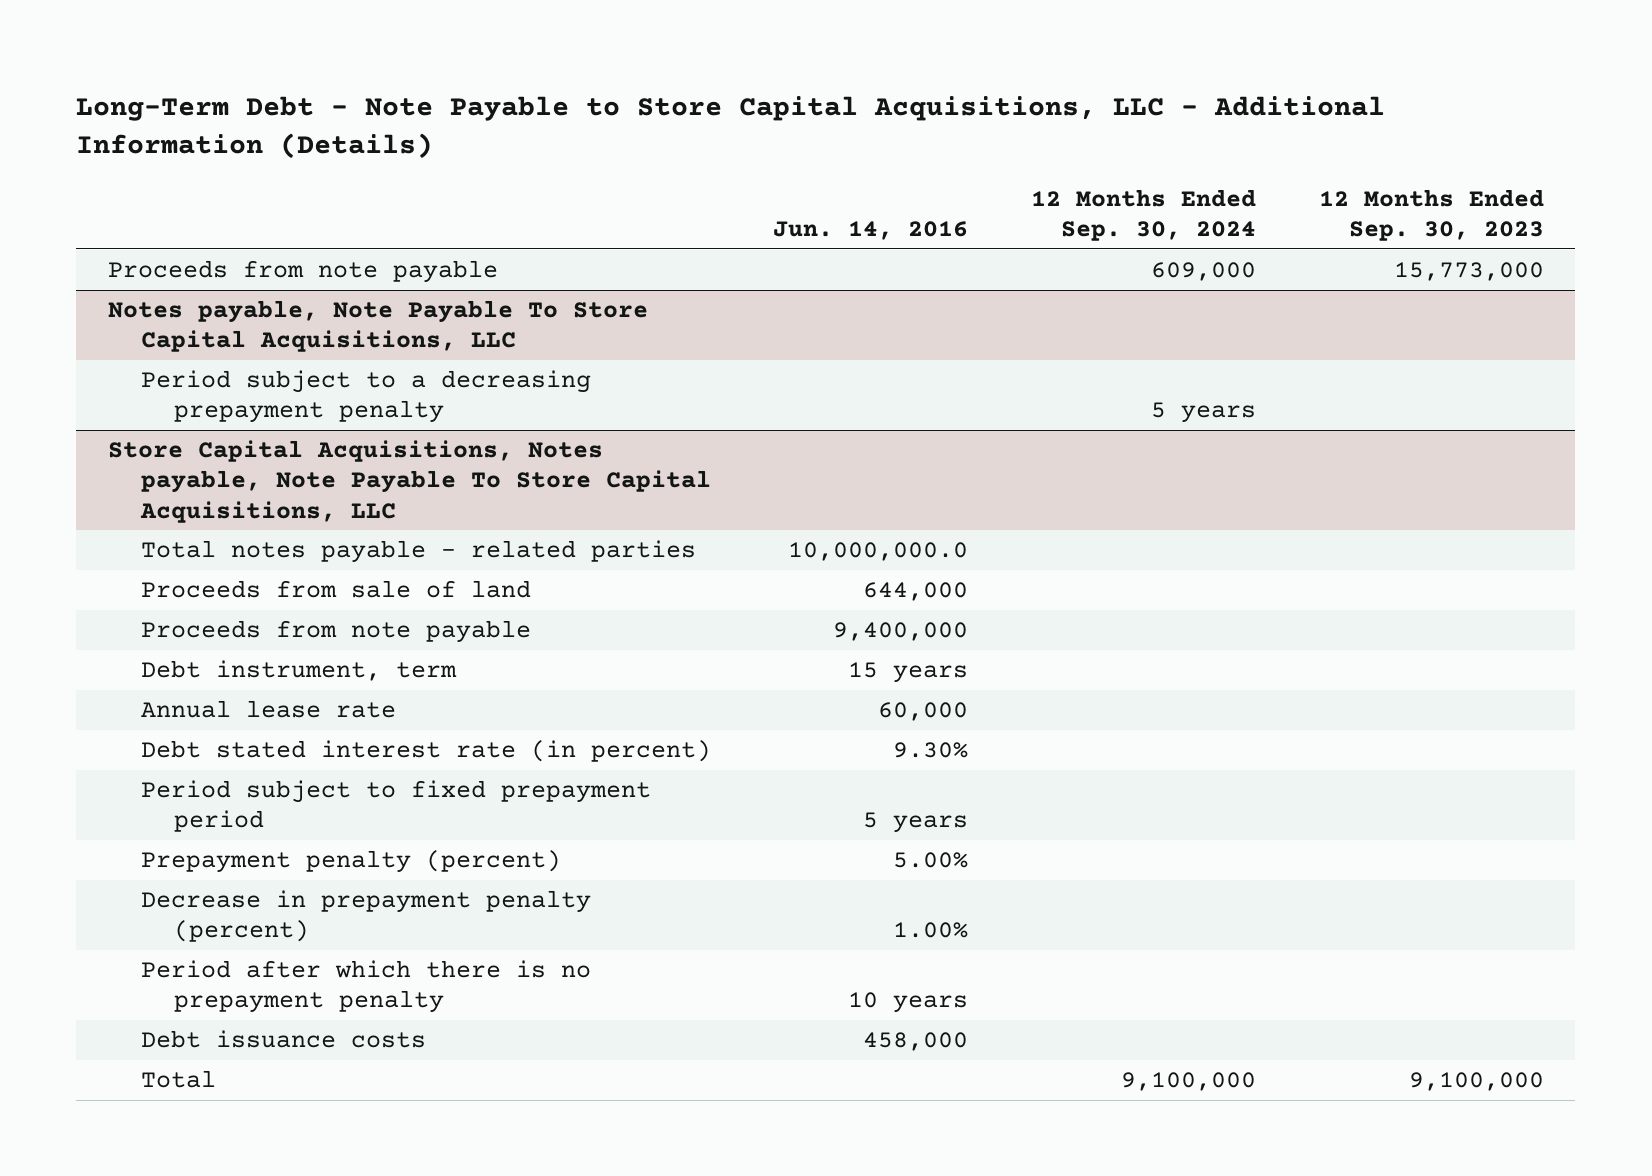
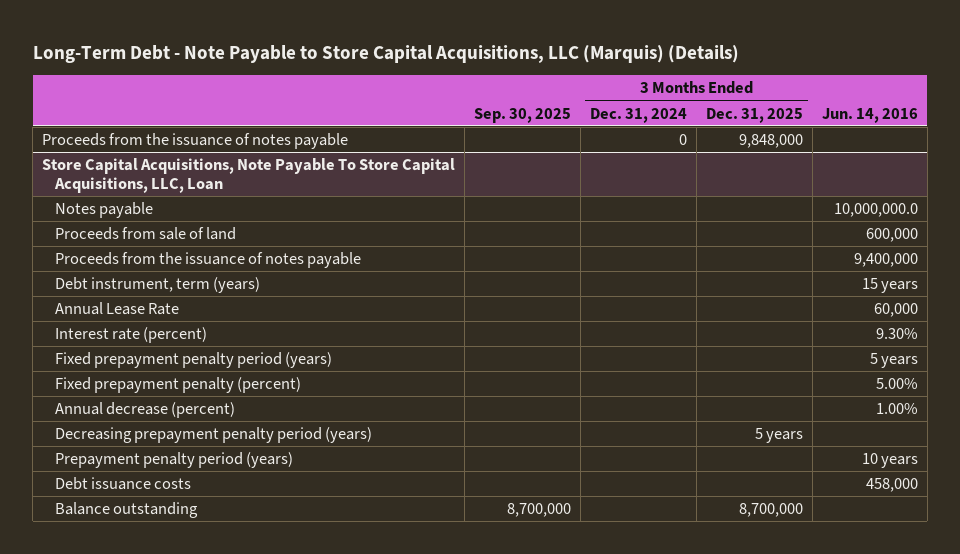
- Long-Term Debt - Note Payable to Store Capital Acquisitions, LLC - Additional Information (Details)
+ Long-Term Debt - Note Payable to Store Capital Acquisitions, LLC (Marquis) (Details)
- | Jun. 14, 2016 | 12 Months Ended Sep. 30, 2024 | 12 Months Ended Sep. 30, 2023
+ | Sep. 30, 2025 | 3 Months Ended Dec. 31, 2024 | 3 Months Ended Dec. 31, 2025 | Jun. 14, 2016
- Proceeds from note payable | | 609,000 | 15,773,000
- Notes payable, Note Payable To Store Capital Acquisitions, LLC
- Period subject to a decreasing prepayment penalty | | 5 years |
- Store Capital Acquisitions, Notes payable, Note Payable To Store Capital Acquisitions, LLC
- Total notes payable - related parties | 10,000,000.0 | |
- Proceeds from sale of land | 644,000 | |
- Proceeds from note payable | 9,400,000 | |
- Debt instrument, term | 15 years | |
- Annual lease rate | 60,000 | |
- Debt stated interest rate (in percent) | 9.30% | |
- Period subject to fixed prepayment period | 5 years | |
- Prepayment penalty (percent) | 5.00% | |
- Decrease in prepayment penalty (percent) | 1.00% | |
- Period after which there is no prepayment penalty | 10 years | |
+ Proceeds from the issuance of notes payable | | 0 | 9,848,000 |
+ Store Capital Acquisitions, Note Payable To Store Capital Acquisitions, LLC, Loan
+ Notes payable | | | | 10,000,000.0
+ Proceeds from sale of land | | | | 600,000
+ Proceeds from the issuance of notes payable | | | | 9,400,000
+ Debt instrument, term (years) | | | | 15 years
+ Annual Lease Rate | | | | 60,000
+ Interest rate (percent) | | | | 9.30%
+ Fixed prepayment penalty period (years) | | | | 5 years
+ Fixed prepayment penalty (percent) | | | | 5.00%
+ Annual decrease (percent) | | | | 1.00%
+ Decreasing prepayment penalty period (years) | | | 5 years |
+ Prepayment penalty period (years) | | | | 10 years
- Total | | 9,100,000 | 9,100,000
+ Balance outstanding | 8,700,000 | | 8,700,000 |

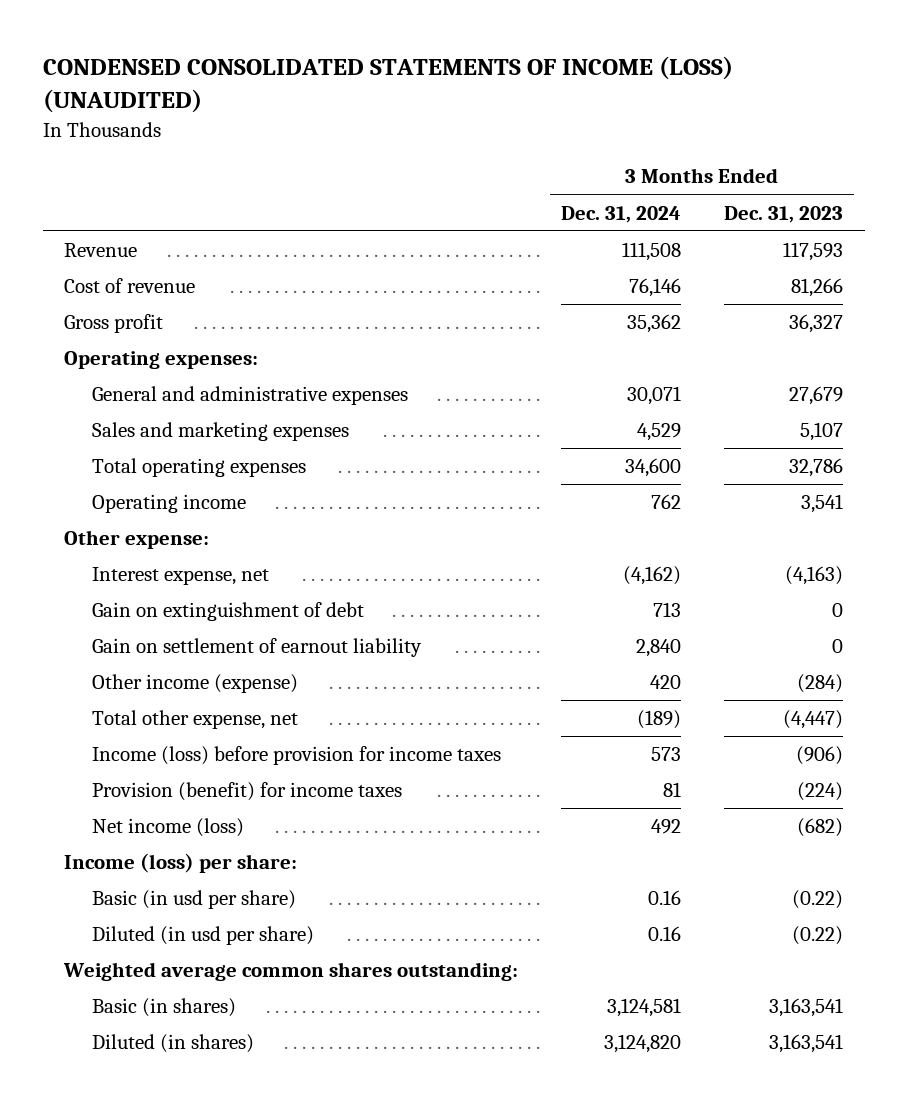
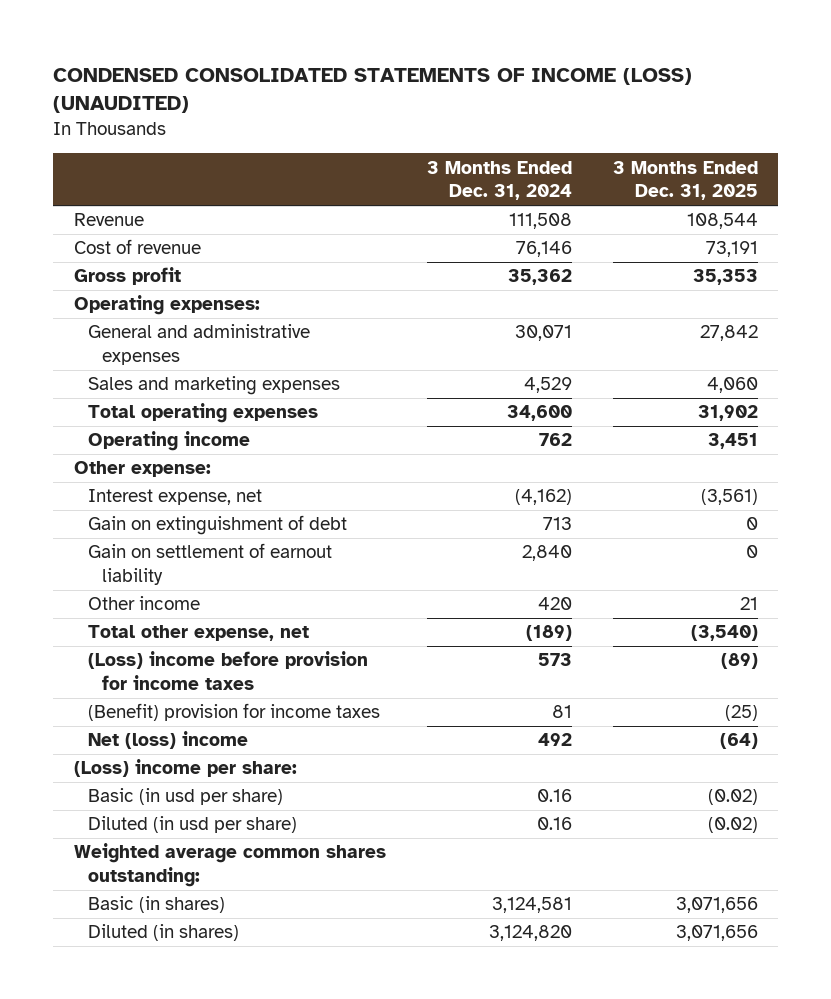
- | 3 Months Ended Dec. 31, 2024 | 3 Months Ended Dec. 31, 2023
+ | 3 Months Ended Dec. 31, 2024 | 3 Months Ended Dec. 31, 2025
- Other income (expense) | 420 | (284)
+ Other income | 420 | 21
- Income (loss) before provision for income taxes | 573 | (906)
- Provision (benefit) for income taxes | 81 | (224)
- Net income (loss) | 492 | (682)
- Income (loss) per share:
+ (Loss) income before provision for income taxes | 573 | (89)
+ (Benefit) provision for income taxes | 81 | (25)
+ Net (loss) income | 492 | (64)
+ (Loss) income per share:

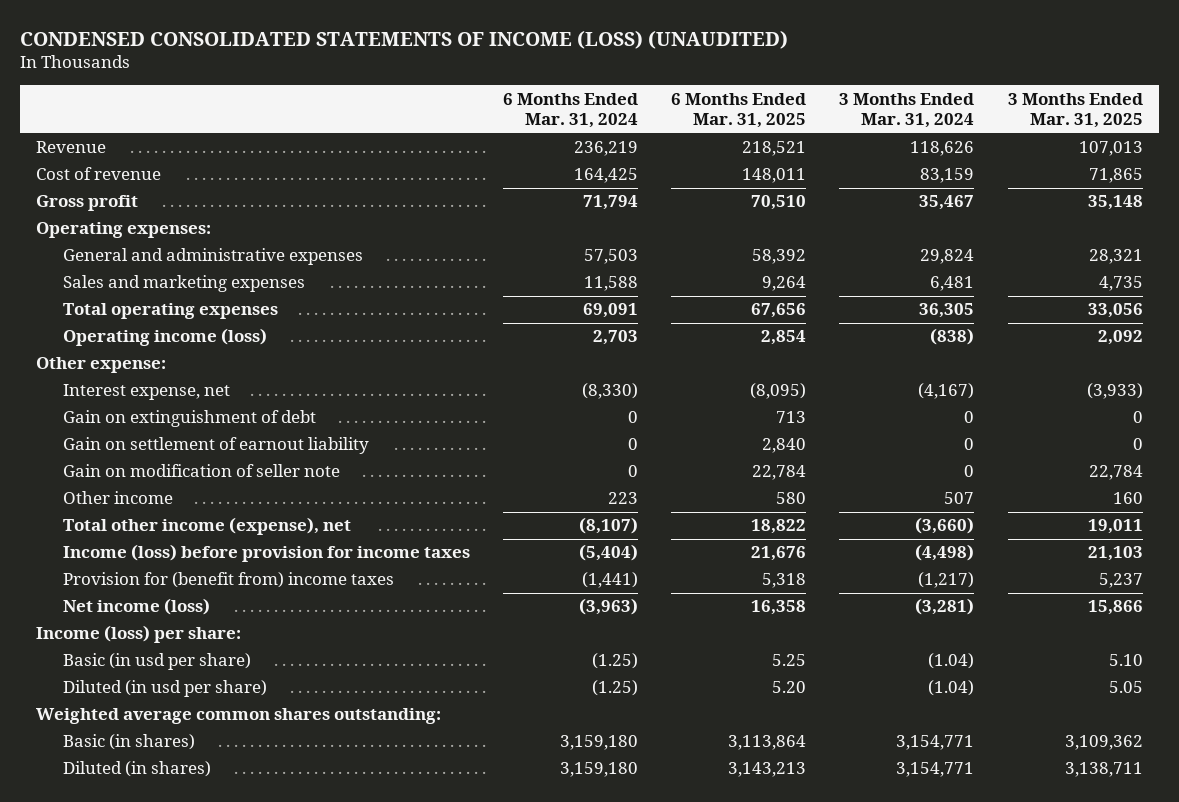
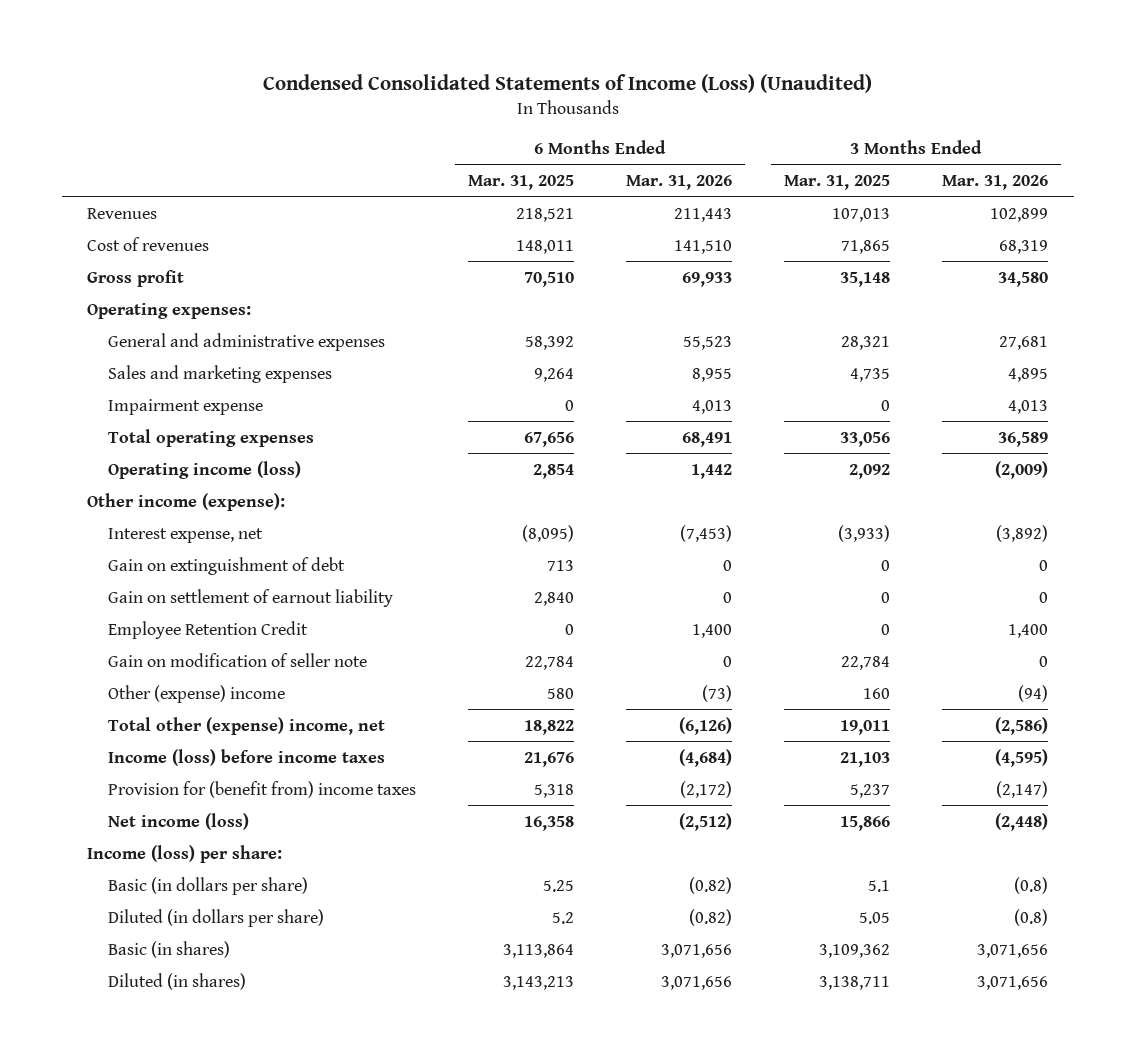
- CONDENSED CONSOLIDATED STATEMENTS OF INCOME (LOSS) (UNAUDITED)
+ Condensed Consolidated Statements of Income (Loss) (Unaudited)
- | 6 Months Ended Mar. 31, 2024 | 6 Months Ended Mar. 31, 2025 | 3 Months Ended Mar. 31, 2024 | 3 Months Ended Mar. 31, 2025
+ | 6 Months Ended Mar. 31, 2025 | 6 Months Ended Mar. 31, 2026 | 3 Months Ended Mar. 31, 2025 | 3 Months Ended Mar. 31, 2026
- Revenue | 236,219 | 218,521 | 118,626 | 107,013
- Cost of revenue | 164,425 | 148,011 | 83,159 | 71,865
+ Revenues | 218,521 | 211,443 | 107,013 | 102,899
+ Cost of revenues | 148,011 | 141,510 | 71,865 | 68,319
+ Impairment expense | 0 | 4,013 | 0 | 4,013
- Other expense:
+ Other income (expense):
+ Employee Retention Credit | 0 | 1,400 | 0 | 1,400
- Other income | 223 | 580 | 507 | 160
- Total other income (expense), net | (8,107) | 18,822 | (3,660) | 19,011
- Income (loss) before provision for income taxes | (5,404) | 21,676 | (4,498) | 21,103
+ Other (expense) income | 580 | (73) | 160 | (94)
+ Total other (expense) income, net | 18,822 | (6,126) | 19,011 | (2,586)
+ Income (loss) before income taxes | 21,676 | (4,684) | 21,103 | (4,595)
- Basic (in usd per share) | (1.25) | 5.25 | (1.04) | 5.10
- Diluted (in usd per share) | (1.25) | 5.20 | (1.04) | 5.05
- Weighted average common shares outstanding:
+ Basic (in dollars per share) | 5.25 | (0.82) | 5.1 | (0.8)
+ Diluted (in dollars per share) | 5.2 | (0.82) | 5.05 | (0.8)

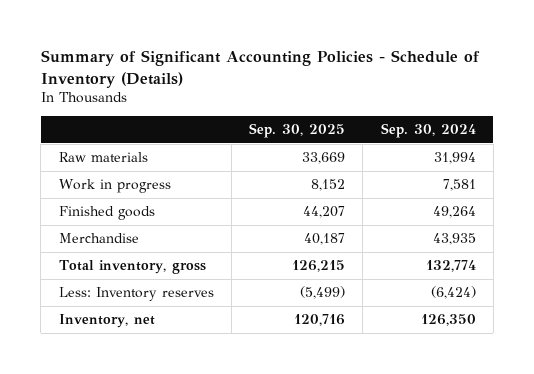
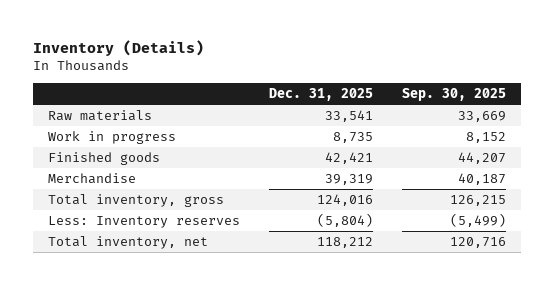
- Summary of Significant Accounting Policies - Schedule of Inventory (Details)
+ Inventory (Details)
- | Sep. 30, 2025 | Sep. 30, 2024
+ | Dec. 31, 2025 | Sep. 30, 2025
- Inventory, net | 120,716 | 126,350
+ Total inventory, net | 118,212 | 120,716

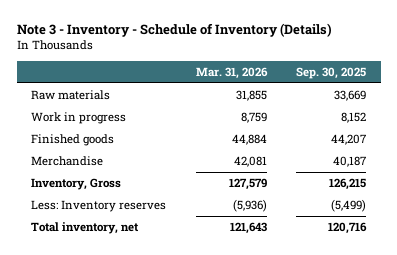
- Inventory (Details)
+ Note 3 - Inventory - Schedule of Inventory (Details)
- | Dec. 31, 2025 | Sep. 30, 2025
+ | Mar. 31, 2026 | Sep. 30, 2025
- Total inventory, gross | 124,016 | 126,215
+ Inventory, Gross | 127,579 | 126,215

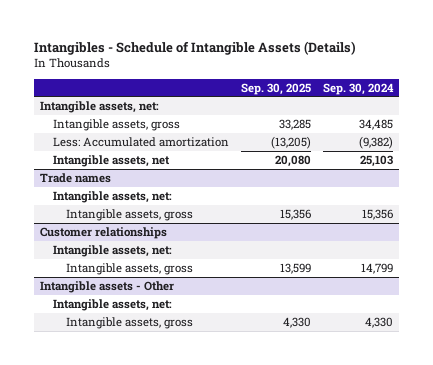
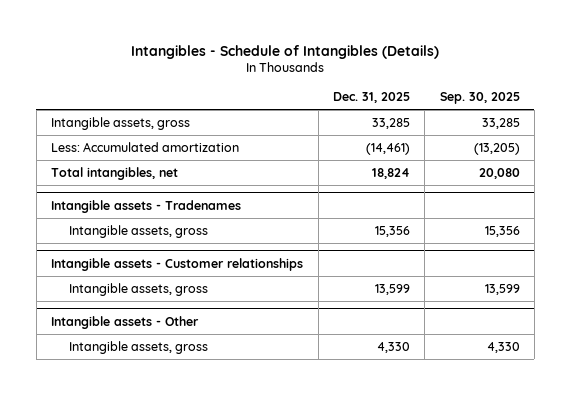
- Intangibles - Schedule of Intangible Assets (Details)
+ Intangibles - Schedule of Intangibles (Details)
- | Sep. 30, 2025 | Sep. 30, 2024
+ | Dec. 31, 2025 | Sep. 30, 2025
- Intangible assets, net:
- Intangible assets, net | 20,080 | 25,103
- Trade names
- Intangible assets, net:
+ Total intangibles, net | 18,824 | 20,080
+ Intangible assets - Tradenames
- Customer relationships
- Intangible assets, net:
+ Intangible assets - Customer relationships
@ Intangible assets - Other
- Intangible assets, net:

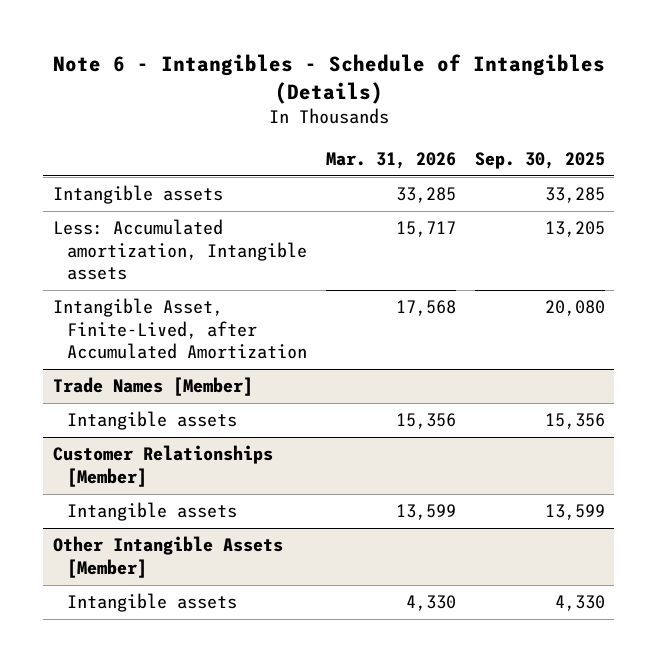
- Intangibles - Schedule of Intangibles (Details)
+ Note 6 - Intangibles - Schedule of Intangibles (Details)
- | Dec. 31, 2025 | Sep. 30, 2025
+ | Mar. 31, 2026 | Sep. 30, 2025
- Intangible assets, gross | 33,285 | 33,285
- Less: Accumulated amortization | (14,461) | (13,205)
- Total intangibles, net | 18,824 | 20,080
- Intangible assets - Tradenames
- Intangible assets, gross | 15,356 | 15,356
- Intangible assets - Customer relationships
- Intangible assets, gross | 13,599 | 13,599
- Intangible assets - Other
- Intangible assets, gross | 4,330 | 4,330
+ Intangible assets | 33,285 | 33,285
+ Less: Accumulated amortization, Intangible assets | 15,717 | 13,205
+ Intangible Asset, Finite-Lived, after Accumulated Amortization | 17,568 | 20,080
+ Trade Names [Member]
+ Intangible assets | 15,356 | 15,356
+ Customer Relationships [Member]
+ Intangible assets | 13,599 | 13,599
+ Other Intangible Assets [Member]
+ Intangible assets | 4,330 | 4,330

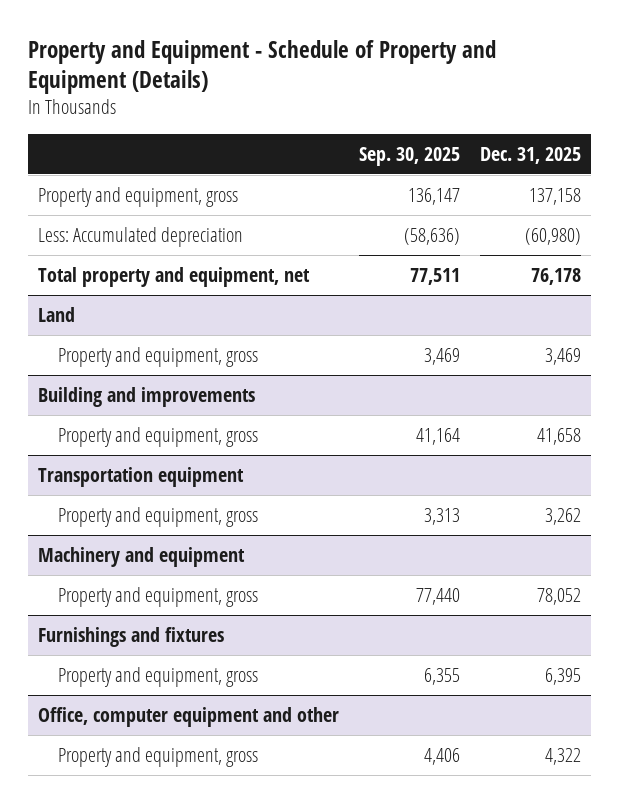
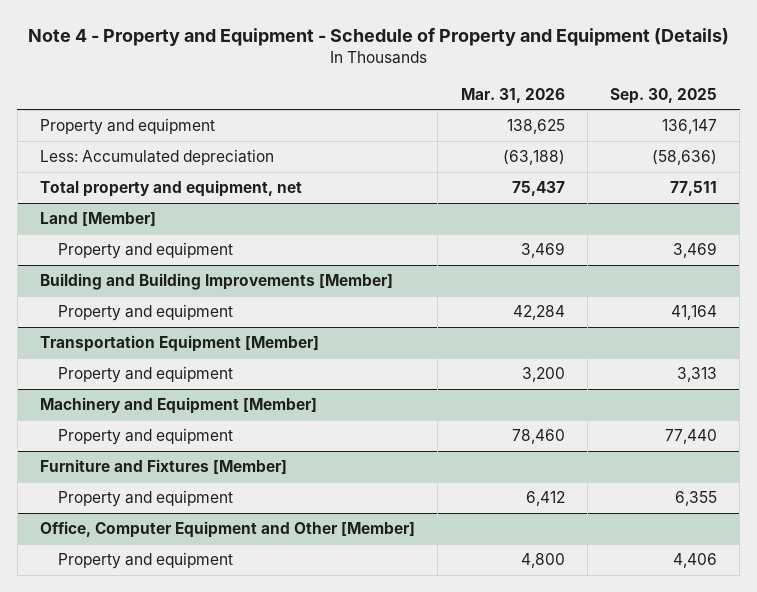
- Property and Equipment - Schedule of Property and Equipment (Details)
+ Note 4 - Property and Equipment - Schedule of Property and Equipment (Details)
- | Sep. 30, 2025 | Dec. 31, 2025
+ | Mar. 31, 2026 | Sep. 30, 2025
- Property and equipment, gross | 136,147 | 137,158
+ Property and equipment | 138,625 | 136,147
- Land
- Property and equipment, gross | 3,469 | 3,469
- Building and improvements
- Property and equipment, gross | 41,164 | 41,658
- Transportation equipment
- Property and equipment, gross | 3,313 | 3,262
- Machinery and equipment
- Property and equipment, gross | 77,440 | 78,052
- Furnishings and fixtures
- Property and equipment, gross | 6,355 | 6,395
- Office, computer equipment and other
- Property and equipment, gross | 4,406 | 4,322
+ Land [Member]
+ Property and equipment | 3,469 | 3,469
+ Building and Building Improvements [Member]
+ Property and equipment | 42,284 | 41,164
+ Transportation Equipment [Member]
+ Property and equipment | 3,200 | 3,313
+ Machinery and Equipment [Member]
+ Property and equipment | 78,460 | 77,440
+ Furniture and Fixtures [Member]
+ Property and equipment | 6,412 | 6,355
+ Office, Computer Equipment and Other [Member]
+ Property and equipment | 4,800 | 4,406

